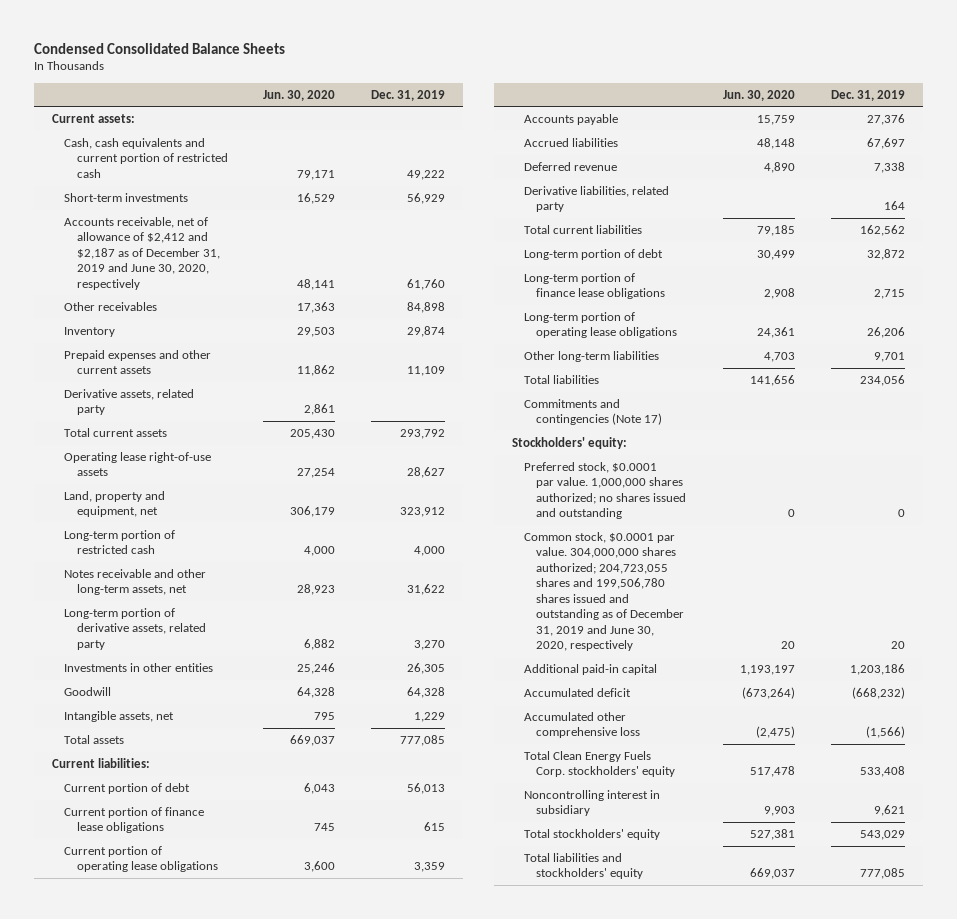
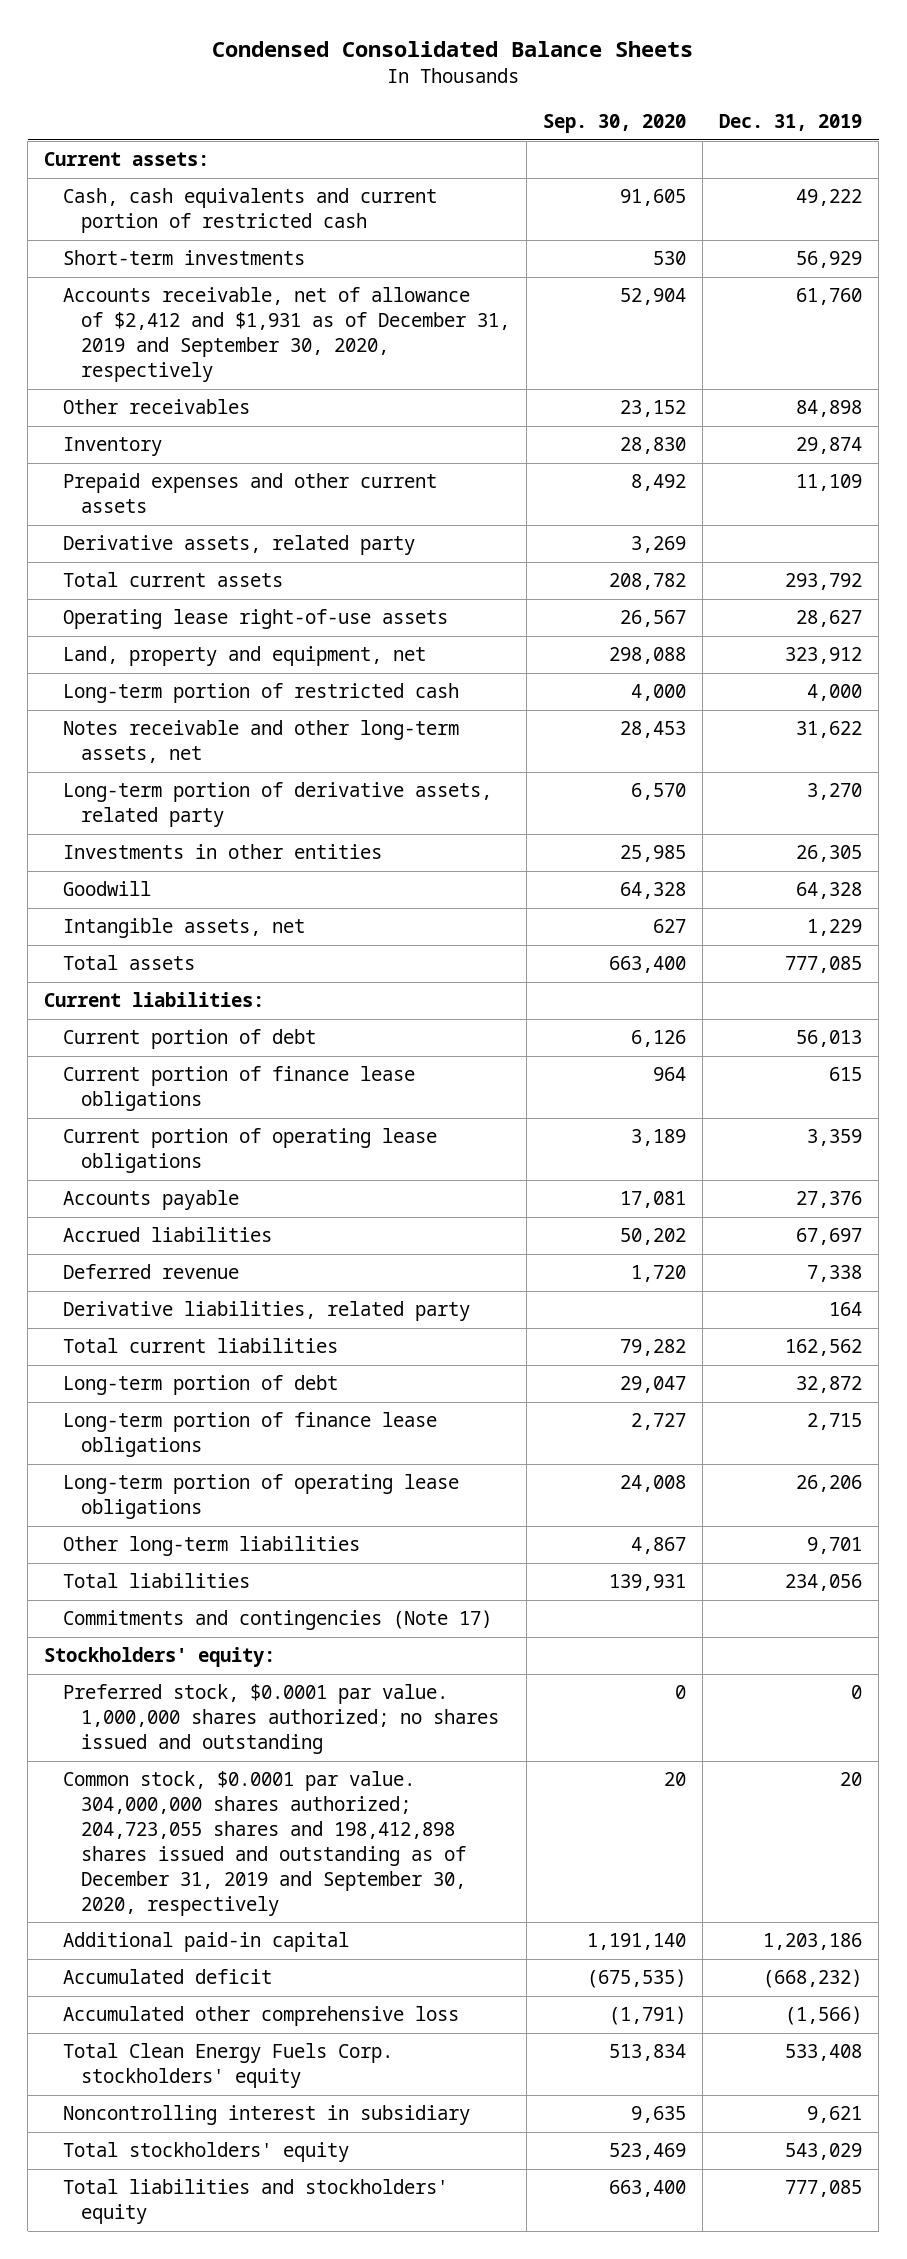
- | Jun. 30, 2020 | Dec. 31, 2019
+ | Sep. 30, 2020 | Dec. 31, 2019
- Accounts receivable, net of allowance of $2,412 and $2,187 as of December 31, 2019 and June 30, 2020, respectively | 48,141 | 61,760
+ Accounts receivable, net of allowance of $2,412 and $1,931 as of December 31, 2019 and September 30, 2020, respectively | 52,904 | 61,760
- Common stock, $0.0001 par value. 304,000,000 shares authorized; 204,723,055 shares and 199,506,780 shares issued and outstanding as of December 31, 2019 and June 30, 2020, respectively | 20 | 20
+ Common stock, $0.0001 par value. 304,000,000 shares authorized; 204,723,055 shares and 198,412,898 shares issued and outstanding as of December 31, 2019 and September 30, 2020, respectively | 20 | 20

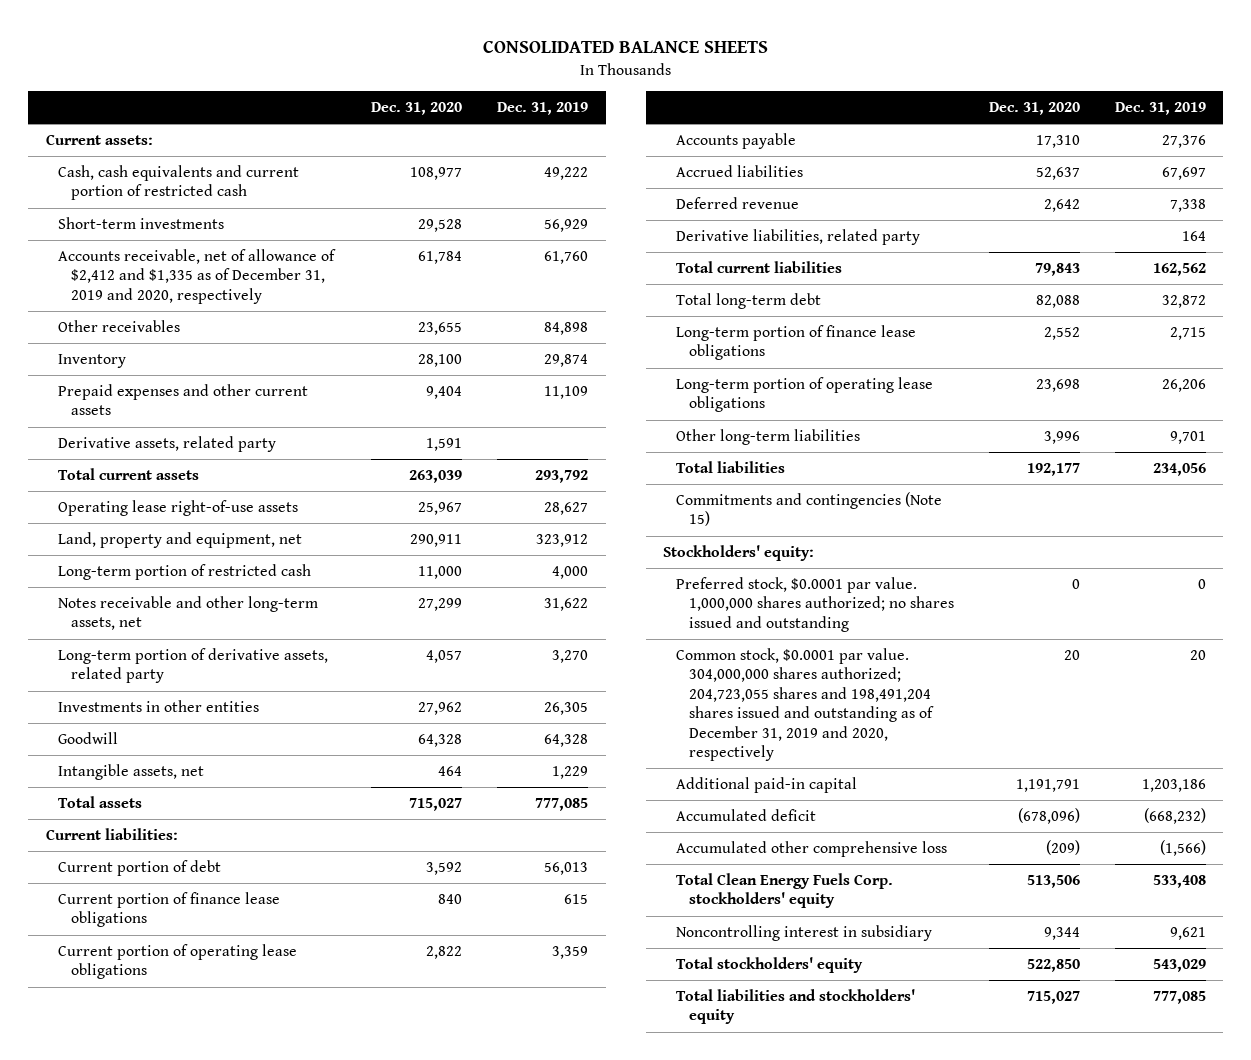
- Condensed Consolidated Balance Sheets
+ CONSOLIDATED BALANCE SHEETS
- | Sep. 30, 2020 | Dec. 31, 2019
+ | Dec. 31, 2020 | Dec. 31, 2019
- Accounts receivable, net of allowance of $2,412 and $1,931 as of December 31, 2019 and September 30, 2020, respectively | 52,904 | 61,760
+ Accounts receivable, net of allowance of $2,412 and $1,335 as of December 31, 2019 and 2020, respectively | 61,784 | 61,760
- Long-term portion of debt | 29,047 | 32,872
+ Total long-term debt | 82,088 | 32,872
- Commitments and contingencies (Note 17)
+ Commitments and contingencies (Note 15)
- Common stock, $0.0001 par value. 304,000,000 shares authorized; 204,723,055 shares and 198,412,898 shares issued and outstanding as of December 31, 2019 and September 30, 2020, respectively | 20 | 20
+ Common stock, $0.0001 par value. 304,000,000 shares authorized; 204,723,055 shares and 198,491,204 shares issued and outstanding as of December 31, 2019 and 2020, respectively | 20 | 20

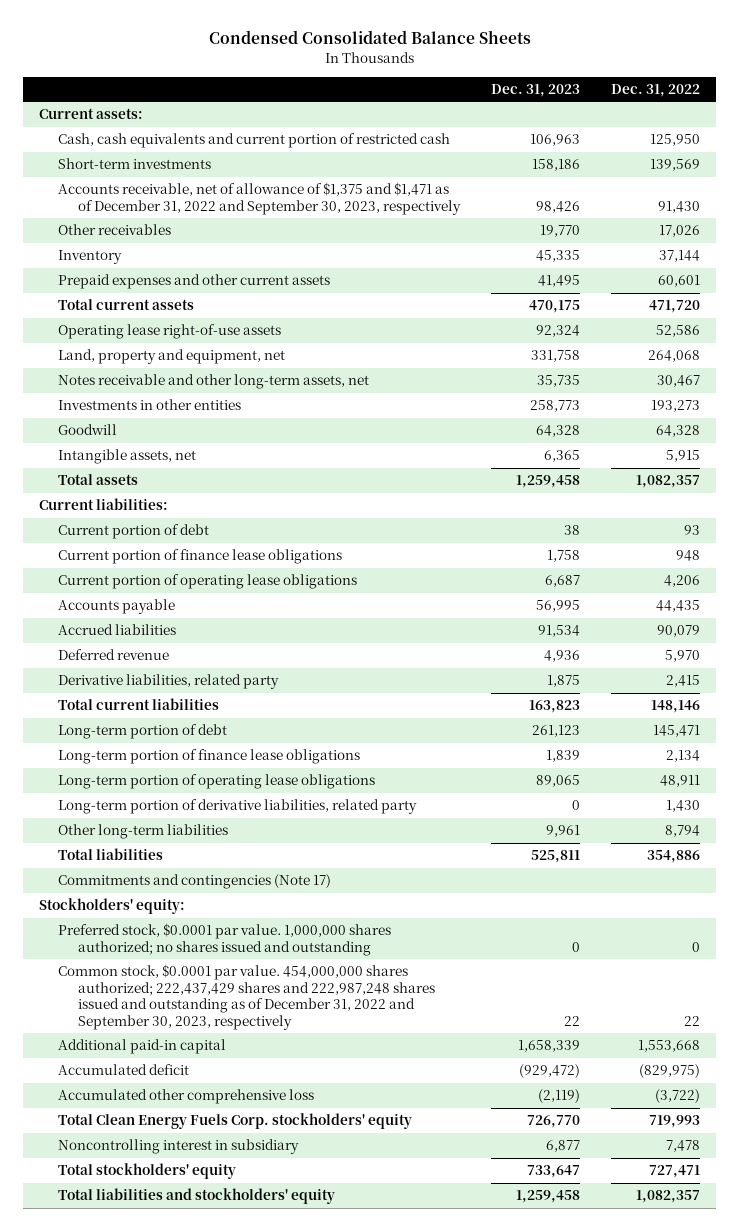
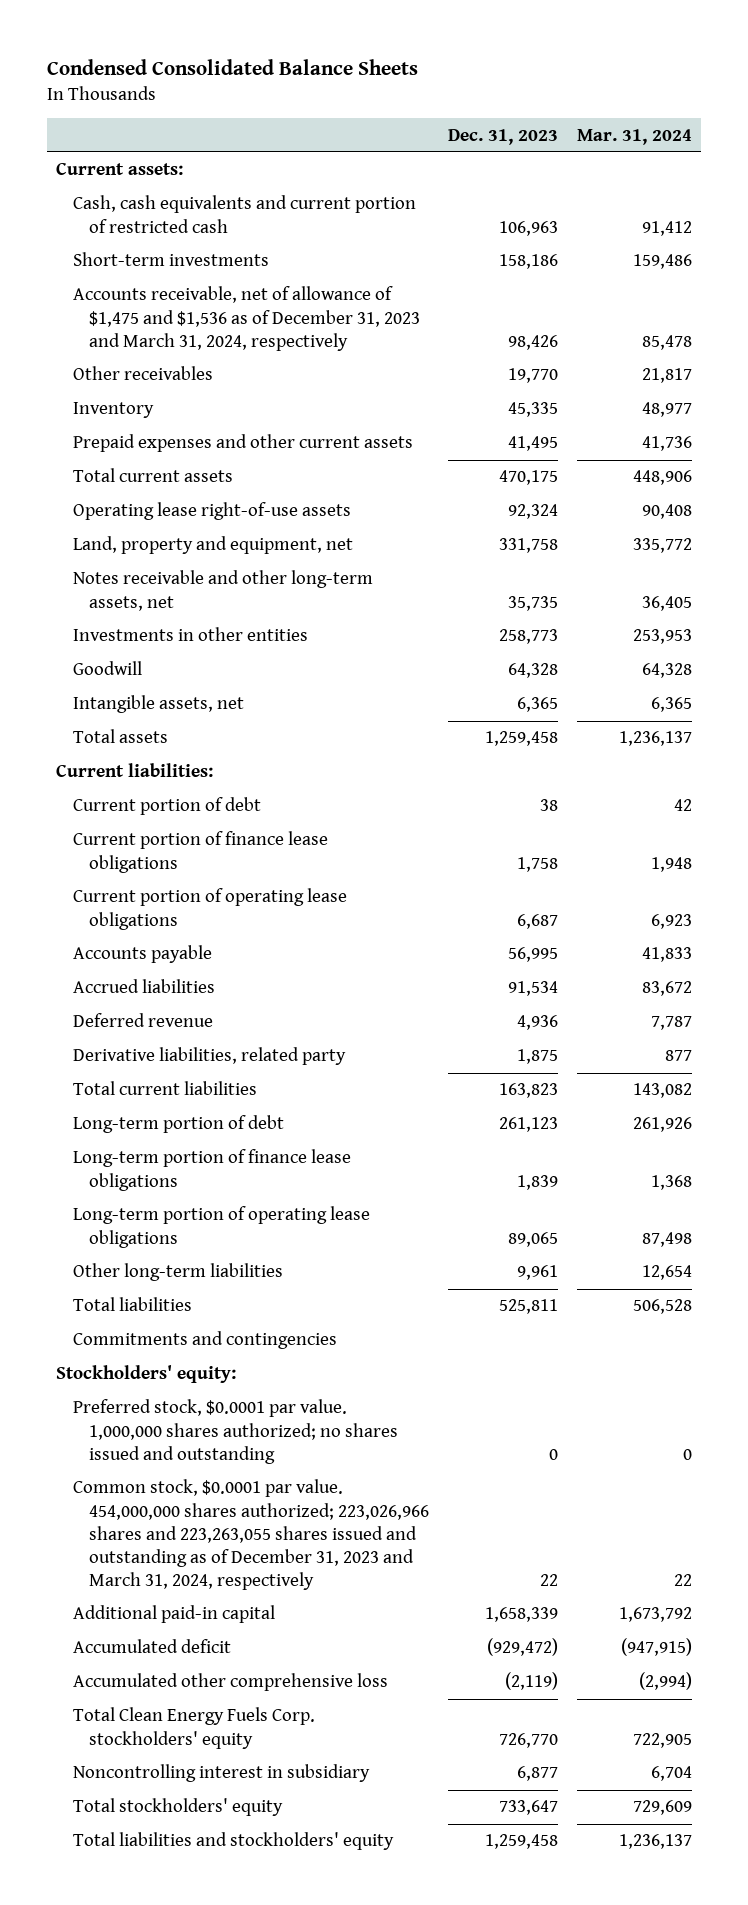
- | Dec. 31, 2023 | Dec. 31, 2022
+ | Dec. 31, 2023 | Mar. 31, 2024
- Accounts receivable, net of allowance of $1,375 and $1,471 as of December 31, 2022 and September 30, 2023, respectively | 98,426 | 91,430
+ Accounts receivable, net of allowance of $1,475 and $1,536 as of December 31, 2023 and March 31, 2024, respectively | 98,426 | 85,478
- Long-term portion of derivative liabilities, related party | 0 | 1,430
- Commitments and contingencies (Note 17)
+ Commitments and contingencies
- Common stock, $0.0001 par value. 454,000,000 shares authorized; 222,437,429 shares and 222,987,248 shares issued and outstanding as of December 31, 2022 and September 30, 2023, respectively | 22 | 22
+ Common stock, $0.0001 par value. 454,000,000 shares authorized; 223,026,966 shares and 223,263,055 shares issued and outstanding as of December 31, 2023 and March 31, 2024, respectively | 22 | 22

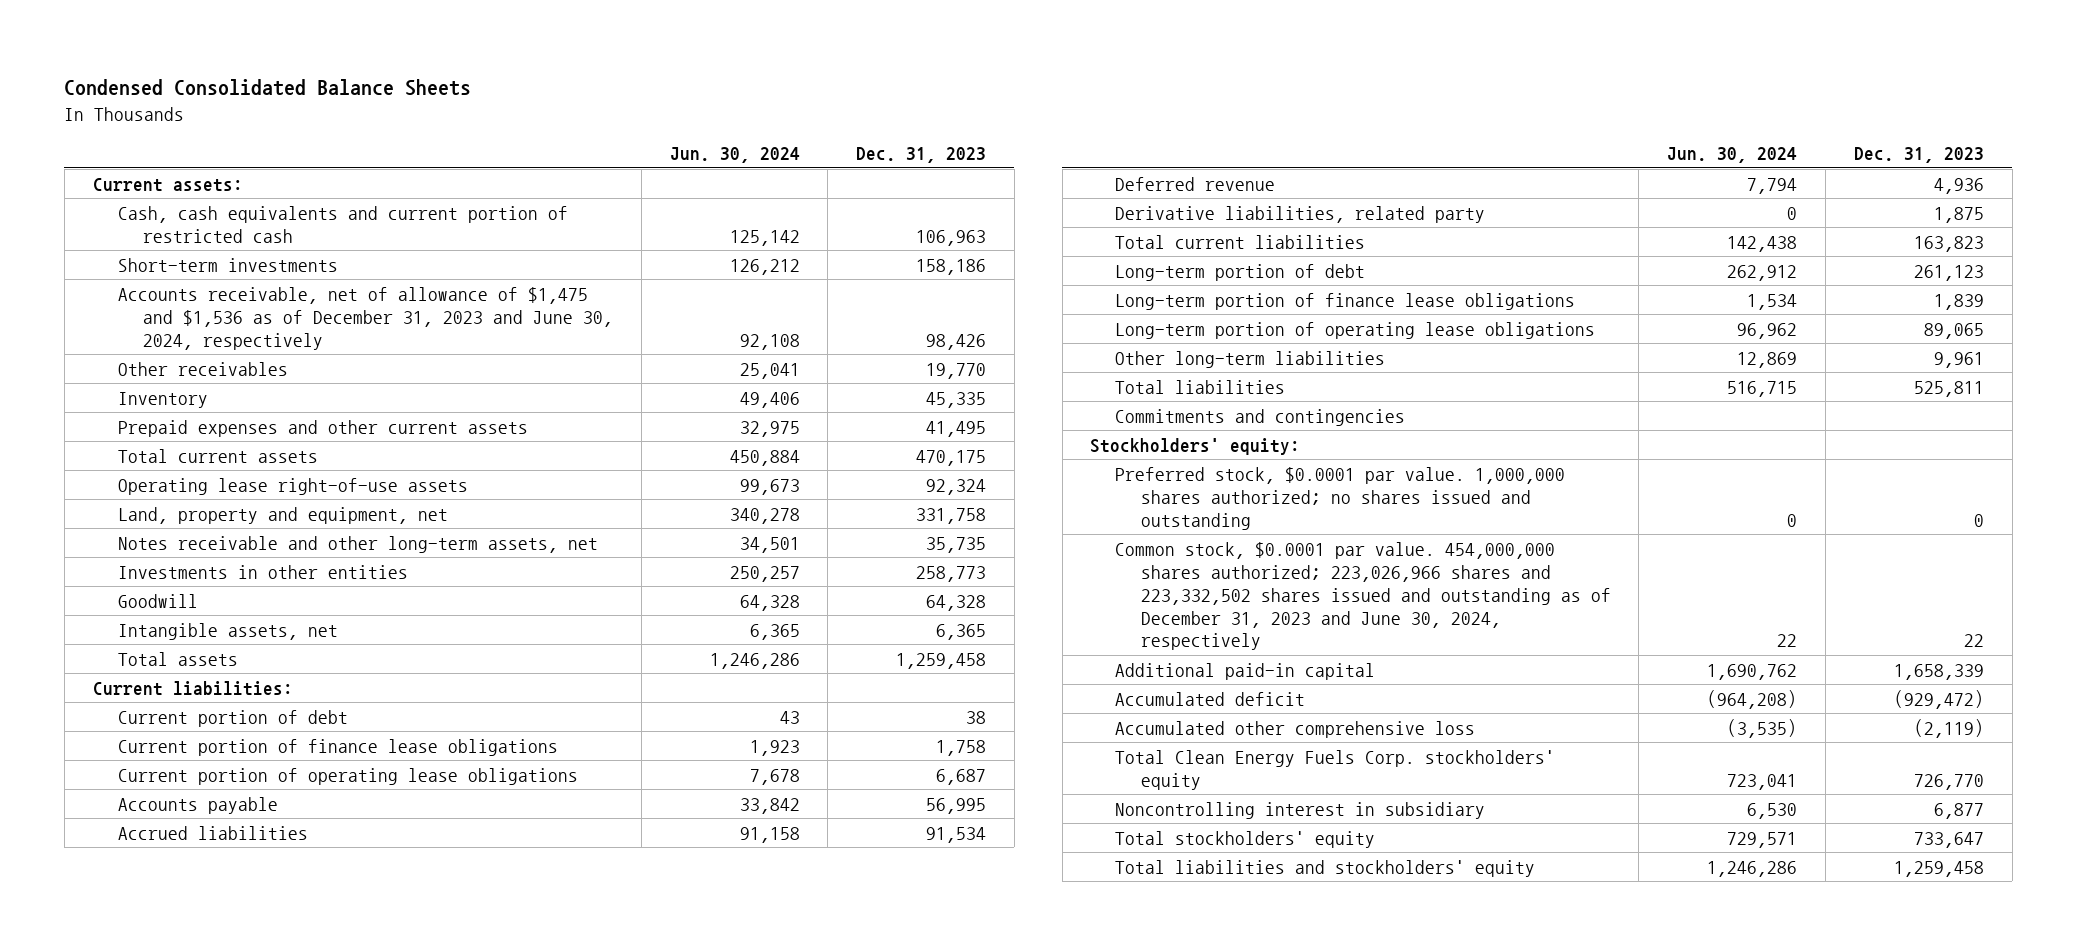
- | Dec. 31, 2023 | Mar. 31, 2024
+ | Jun. 30, 2024 | Dec. 31, 2023
- Accounts receivable, net of allowance of $1,475 and $1,536 as of December 31, 2023 and March 31, 2024, respectively | 98,426 | 85,478
+ Accounts receivable, net of allowance of $1,475 and $1,536 as of December 31, 2023 and June 30, 2024, respectively | 92,108 | 98,426
- Common stock, $0.0001 par value. 454,000,000 shares authorized; 223,026,966 shares and 223,263,055 shares issued and outstanding as of December 31, 2023 and March 31, 2024, respectively | 22 | 22
+ Common stock, $0.0001 par value. 454,000,000 shares authorized; 223,026,966 shares and 223,332,502 shares issued and outstanding as of December 31, 2023 and June 30, 2024, respectively | 22 | 22

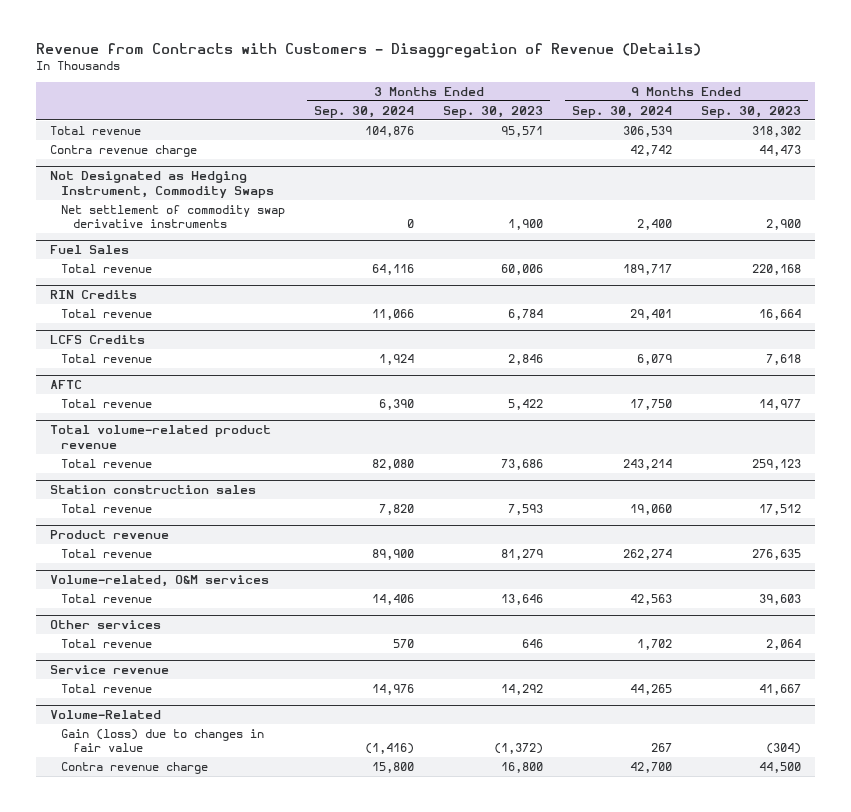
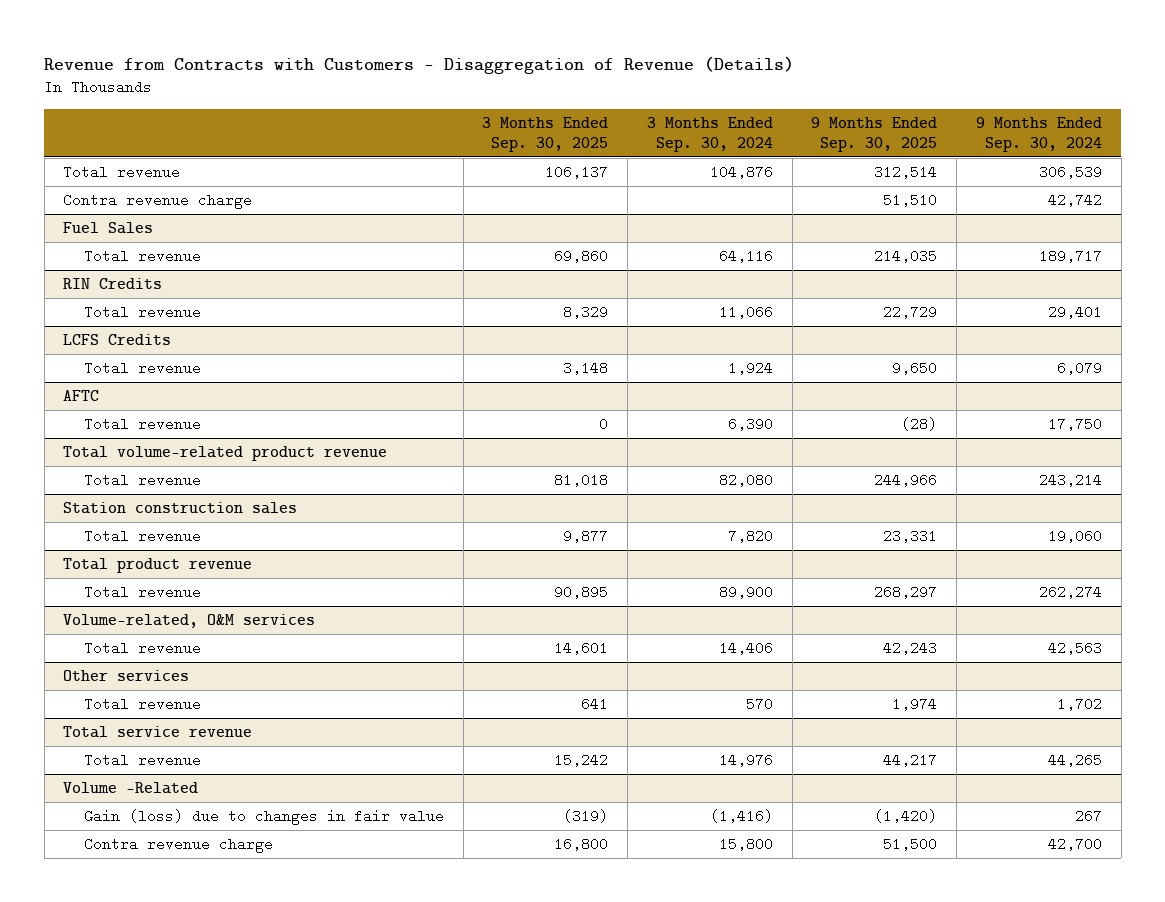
- | 3 Months Ended Sep. 30, 2024 | 3 Months Ended Sep. 30, 2023 | 9 Months Ended Sep. 30, 2024 | 9 Months Ended Sep. 30, 2023
+ | 3 Months Ended Sep. 30, 2025 | 3 Months Ended Sep. 30, 2024 | 9 Months Ended Sep. 30, 2025 | 9 Months Ended Sep. 30, 2024
- Not Designated as Hedging Instrument, Commodity Swaps
- Net settlement of commodity swap derivative instruments | 0 | 1,900 | 2,400 | 2,900
- Product revenue
+ Total product revenue
- Service revenue
+ Total service revenue
- Volume-Related
+ Volume -Related

